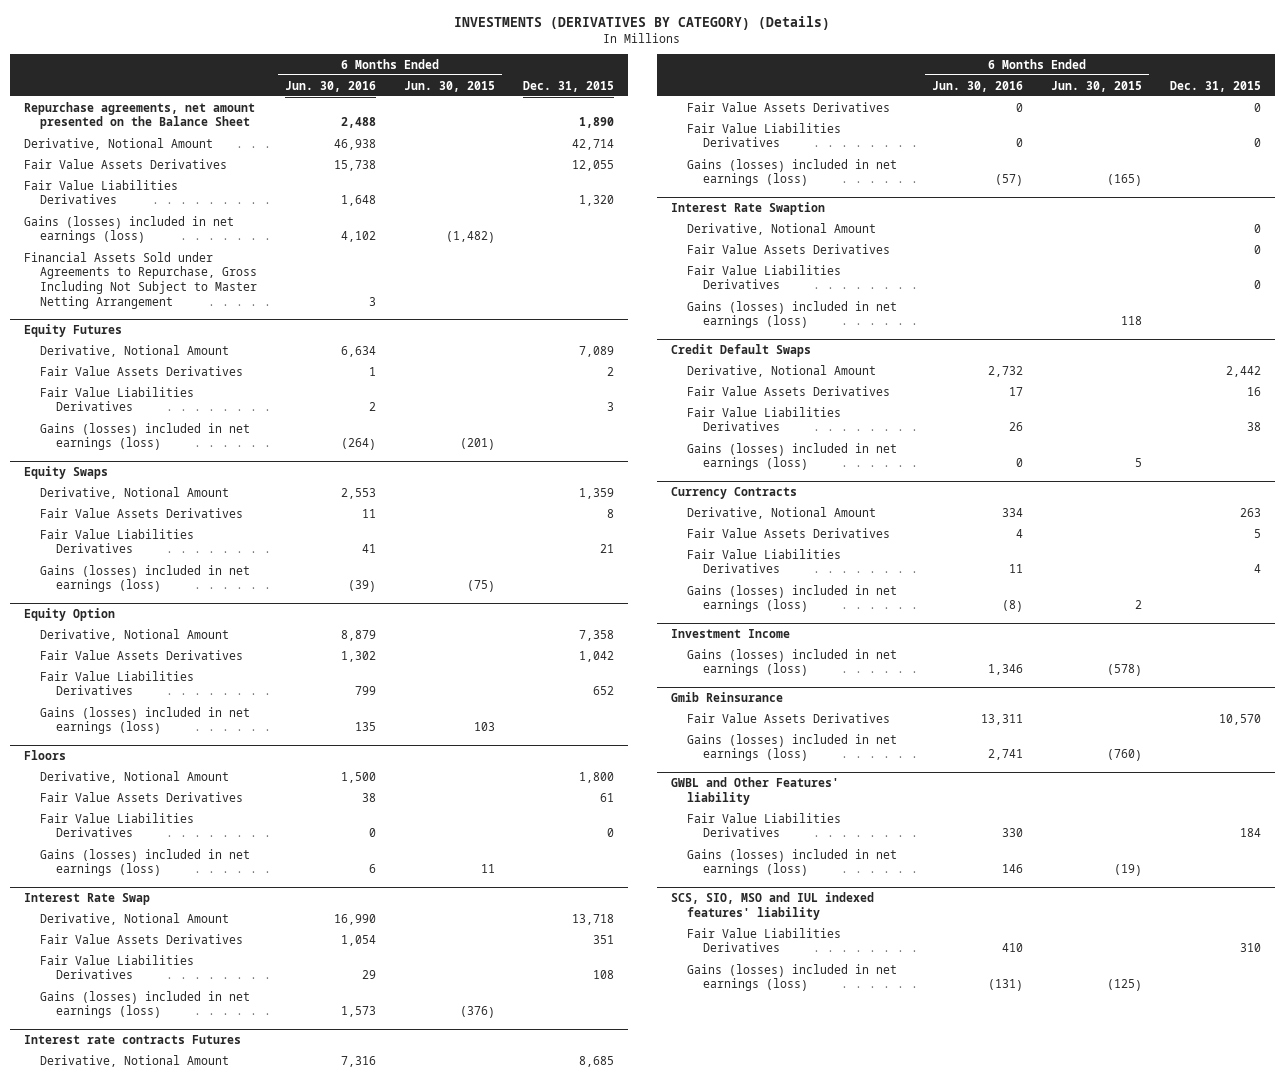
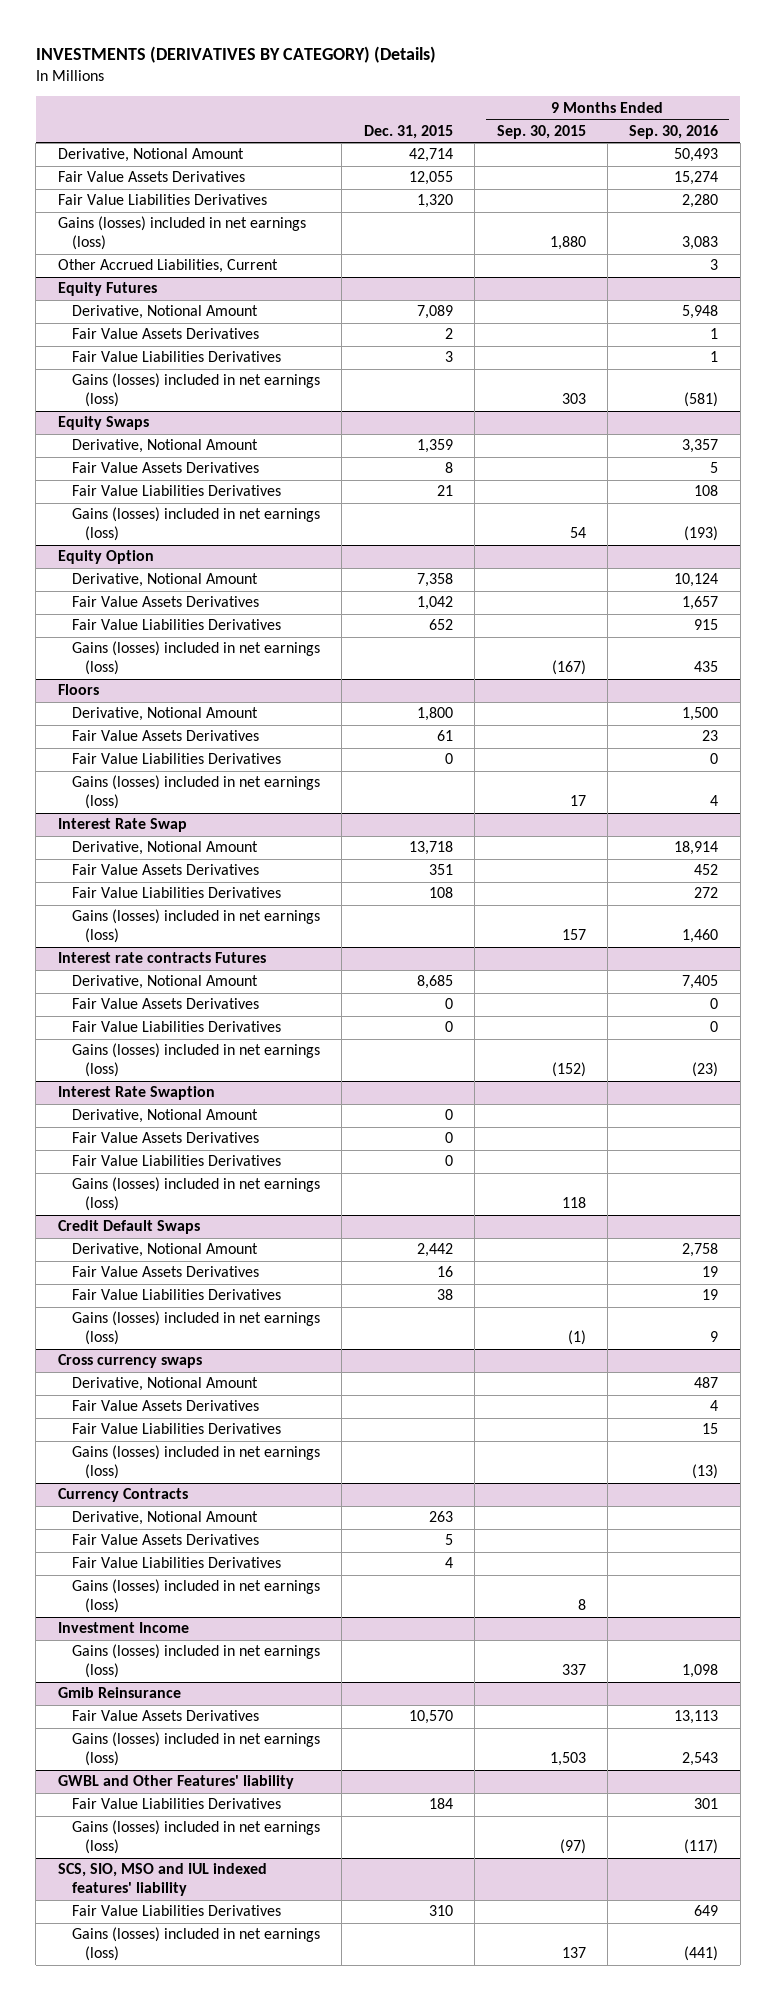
- | 6 Months Ended Jun. 30, 2016 | 6 Months Ended Jun. 30, 2015 | Dec. 31, 2015
+ | Dec. 31, 2015 | 9 Months Ended Sep. 30, 2015 | 9 Months Ended Sep. 30, 2016
- Repurchase agreements, net amount presented on the Balance Sheet | 2,488 | | 1,890
- Financial Assets Sold under Agreements to Repurchase, Gross Including Not Subject to Master Netting Arrangement | 3 | |
+ Other Accrued Liabilities, Current | | | 3
+ Cross currency swaps
+ Derivative, Notional Amount | | | 487
+ Fair Value Assets Derivatives | | | 4
+ Fair Value Liabilities Derivatives | | | 15
+ Gains (losses) included in net earnings (loss) | | | (13)

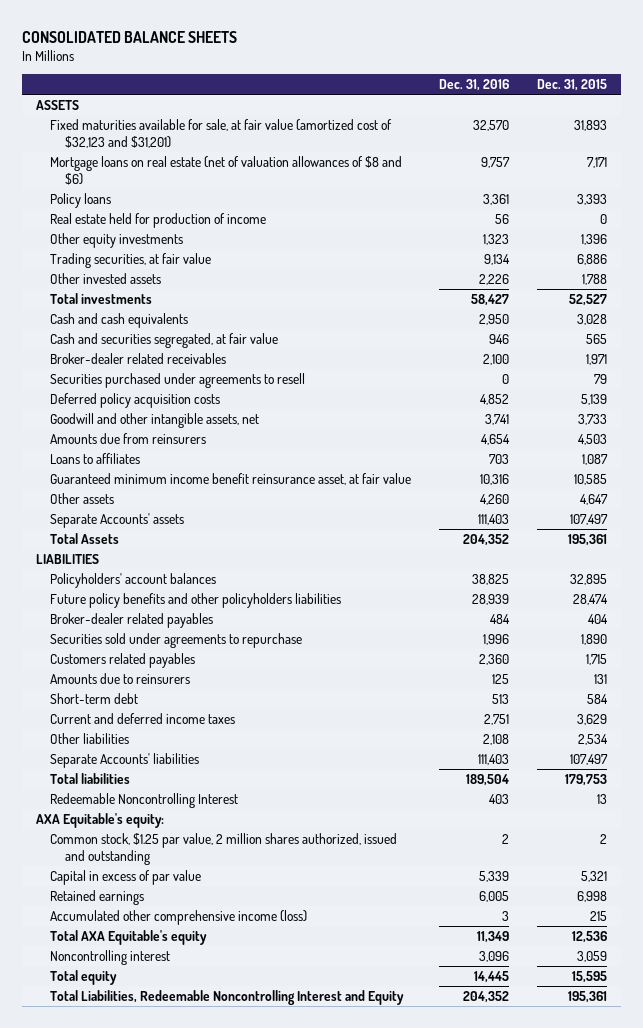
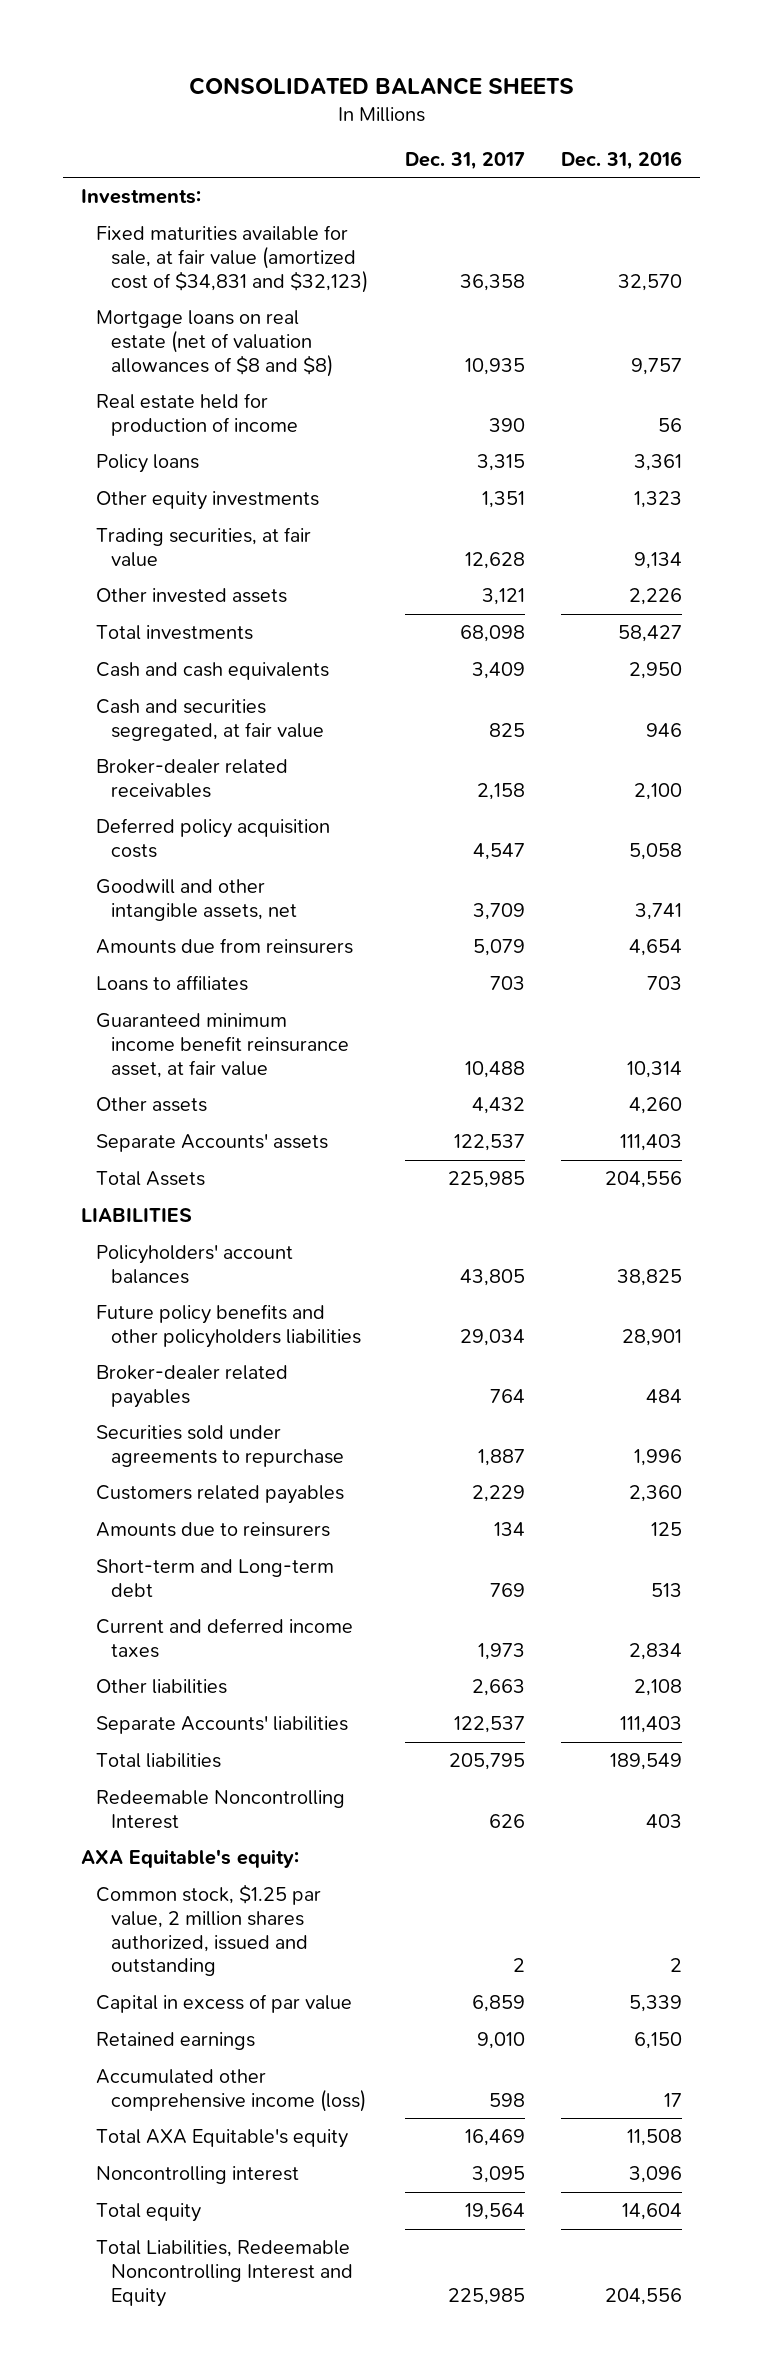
- | Dec. 31, 2016 | Dec. 31, 2015
+ | Dec. 31, 2017 | Dec. 31, 2016
- ASSETS
- Fixed maturities available for sale, at fair value (amortized cost of $32,123 and $31,201) | 32,570 | 31,893
- Mortgage loans on real estate (net of valuation allowances of $8 and $6) | 9,757 | 7,171
+ Investments:
+ Fixed maturities available for sale, at fair value (amortized cost of $34,831 and $32,123) | 36,358 | 32,570
+ Mortgage loans on real estate (net of valuation allowances of $8 and $8) | 10,935 | 9,757
moved down: Policy loans | 3,315 | 3,361
- Securities purchased under agreements to resell | 0 | 79
- Deferred policy acquisition costs | 4,852 | 5,139
+ Deferred policy acquisition costs | 4,547 | 5,058
- Guaranteed minimum income benefit reinsurance asset, at fair value | 10,316 | 10,585
+ Guaranteed minimum income benefit reinsurance asset, at fair value | 10,488 | 10,314
- Total Assets | 204,352 | 195,361
+ Total Assets | 225,985 | 204,556
- Future policy benefits and other policyholders liabilities | 28,939 | 28,474
+ Future policy benefits and other policyholders liabilities | 29,034 | 28,901
- Short-term debt | 513 | 584
- Current and deferred income taxes | 2,751 | 3,629
+ Short-term and Long-term debt | 769 | 513
+ Current and deferred income taxes | 1,973 | 2,834
- Total liabilities | 189,504 | 179,753
+ Total liabilities | 205,795 | 189,549
- Retained earnings | 6,005 | 6,998
- Accumulated other comprehensive income (loss) | 3 | 215
- Total AXA Equitable's equity | 11,349 | 12,536
+ Retained earnings | 9,010 | 6,150
+ Accumulated other comprehensive income (loss) | 598 | 17
+ Total AXA Equitable's equity | 16,469 | 11,508
- Total equity | 14,445 | 15,595
- Total Liabilities, Redeemable Noncontrolling Interest and Equity | 204,352 | 195,361
+ Total equity | 19,564 | 14,604
+ Total Liabilities, Redeemable Noncontrolling Interest and Equity | 225,985 | 204,556

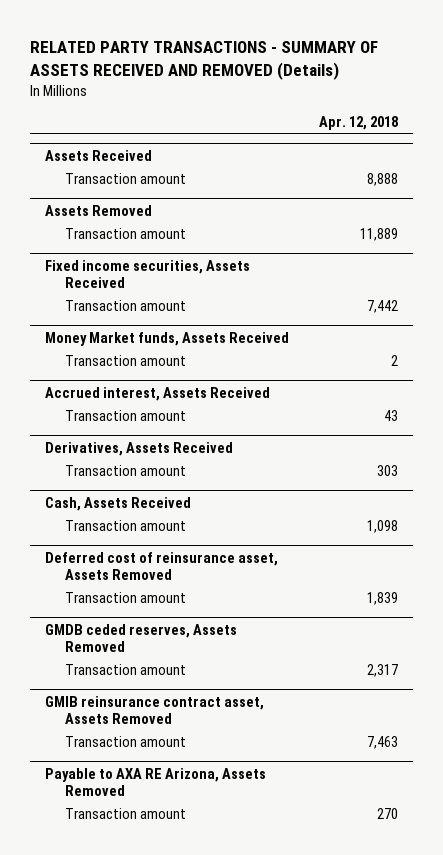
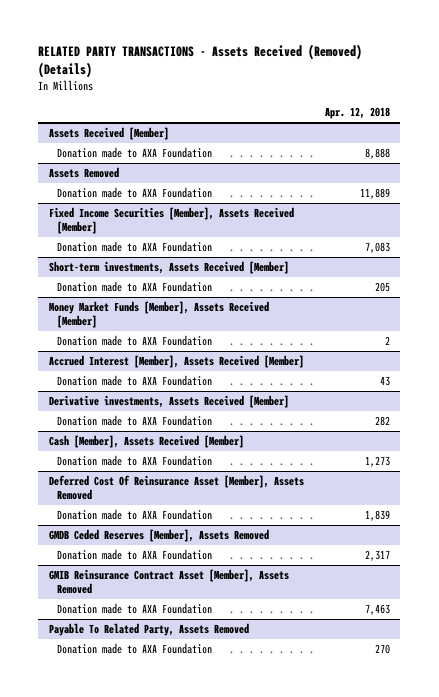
- RELATED PARTY TRANSACTIONS - SUMMARY OF ASSETS RECEIVED AND REMOVED (Details)
+ RELATED PARTY TRANSACTIONS - Assets Received (Removed) (Details)
- Assets Received
- Transaction amount | 8,888
+ Assets Received [Member]
+ Donation made to AXA Foundation | 8,888
@ Assets Removed
- Transaction amount | 11,889
- Fixed income securities, Assets Received
- Transaction amount | 7,442
- Money Market funds, Assets Received
- Transaction amount | 2
- Accrued interest, Assets Received
- Transaction amount | 43
- Derivatives, Assets Received
- Transaction amount | 303
- Cash, Assets Received
- Transaction amount | 1,098
- Deferred cost of reinsurance asset, Assets Removed
- Transaction amount | 1,839
- GMDB ceded reserves, Assets Removed
- Transaction amount | 2,317
- GMIB reinsurance contract asset, Assets Removed
- Transaction amount | 7,463
- Payable to AXA RE Arizona, Assets Removed
- Transaction amount | 270
@ Assets Removed
+ Donation made to AXA Foundation | 11,889
+ Fixed Income Securities [Member], Assets Received [Member]
+ Donation made to AXA Foundation | 7,083
+ Short-term investments, Assets Received [Member]
+ Donation made to AXA Foundation | 205
+ Money Market Funds [Member], Assets Received [Member]
+ Donation made to AXA Foundation | 2
+ Accrued Interest [Member], Assets Received [Member]
+ Donation made to AXA Foundation | 43
+ Derivative investments, Assets Received [Member]
+ Donation made to AXA Foundation | 282
+ Cash [Member], Assets Received [Member]
+ Donation made to AXA Foundation | 1,273
+ Deferred Cost Of Reinsurance Asset [Member], Assets Removed
+ Donation made to AXA Foundation | 1,839
+ GMDB Ceded Reserves [Member], Assets Removed
+ Donation made to AXA Foundation | 2,317
+ GMIB Reinsurance Contract Asset [Member], Assets Removed
+ Donation made to AXA Foundation | 7,463
+ Payable To Related Party, Assets Removed
+ Donation made to AXA Foundation | 270

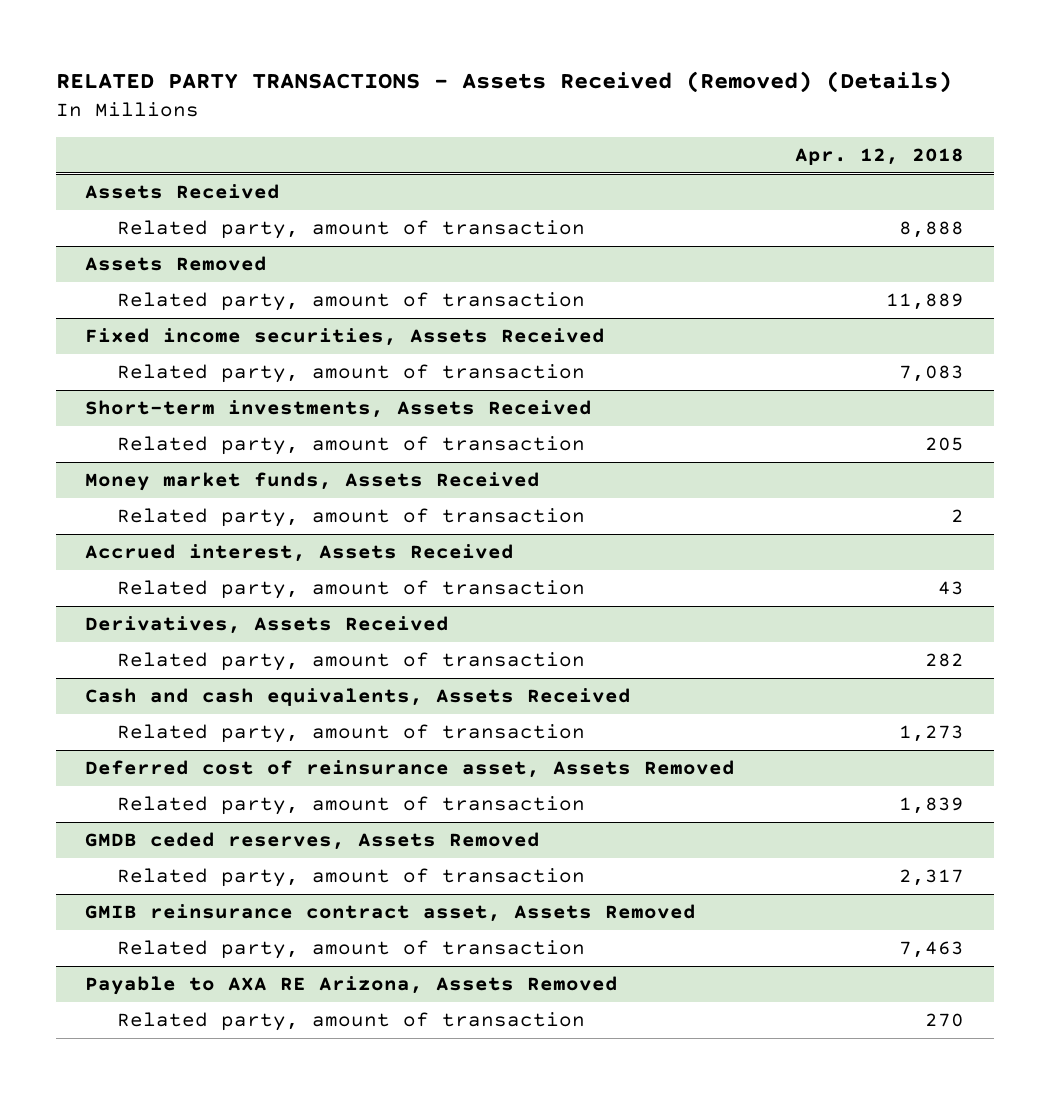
- Assets Received [Member]
- Donation made to AXA Foundation | 8,888
+ Assets Received
+ Related party, amount of transaction | 8,888
@ Assets Removed
- Donation made to AXA Foundation | 11,889
- Fixed Income Securities [Member], Assets Received [Member]
- Donation made to AXA Foundation | 7,083
- Short-term investments, Assets Received [Member]
- Donation made to AXA Foundation | 205
- Money Market Funds [Member], Assets Received [Member]
- Donation made to AXA Foundation | 2
- Accrued Interest [Member], Assets Received [Member]
- Donation made to AXA Foundation | 43
- Derivative investments, Assets Received [Member]
- Donation made to AXA Foundation | 282
- Cash [Member], Assets Received [Member]
- Donation made to AXA Foundation | 1,273
- Deferred Cost Of Reinsurance Asset [Member], Assets Removed
- Donation made to AXA Foundation | 1,839
- GMDB Ceded Reserves [Member], Assets Removed
- Donation made to AXA Foundation | 2,317
- GMIB Reinsurance Contract Asset [Member], Assets Removed
- Donation made to AXA Foundation | 7,463
- Payable To Related Party, Assets Removed
- Donation made to AXA Foundation | 270
@ Assets Removed
+ Related party, amount of transaction | 11,889
+ Fixed income securities, Assets Received
+ Related party, amount of transaction | 7,083
+ Short-term investments, Assets Received
+ Related party, amount of transaction | 205
+ Money market funds, Assets Received
+ Related party, amount of transaction | 2
+ Accrued interest, Assets Received
+ Related party, amount of transaction | 43
+ Derivatives, Assets Received
+ Related party, amount of transaction | 282
+ Cash and cash equivalents, Assets Received
+ Related party, amount of transaction | 1,273
+ Deferred cost of reinsurance asset, Assets Removed
+ Related party, amount of transaction | 1,839
+ GMDB ceded reserves, Assets Removed
+ Related party, amount of transaction | 2,317
+ GMIB reinsurance contract asset, Assets Removed
+ Related party, amount of transaction | 7,463
+ Payable to AXA RE Arizona, Assets Removed
+ Related party, amount of transaction | 270

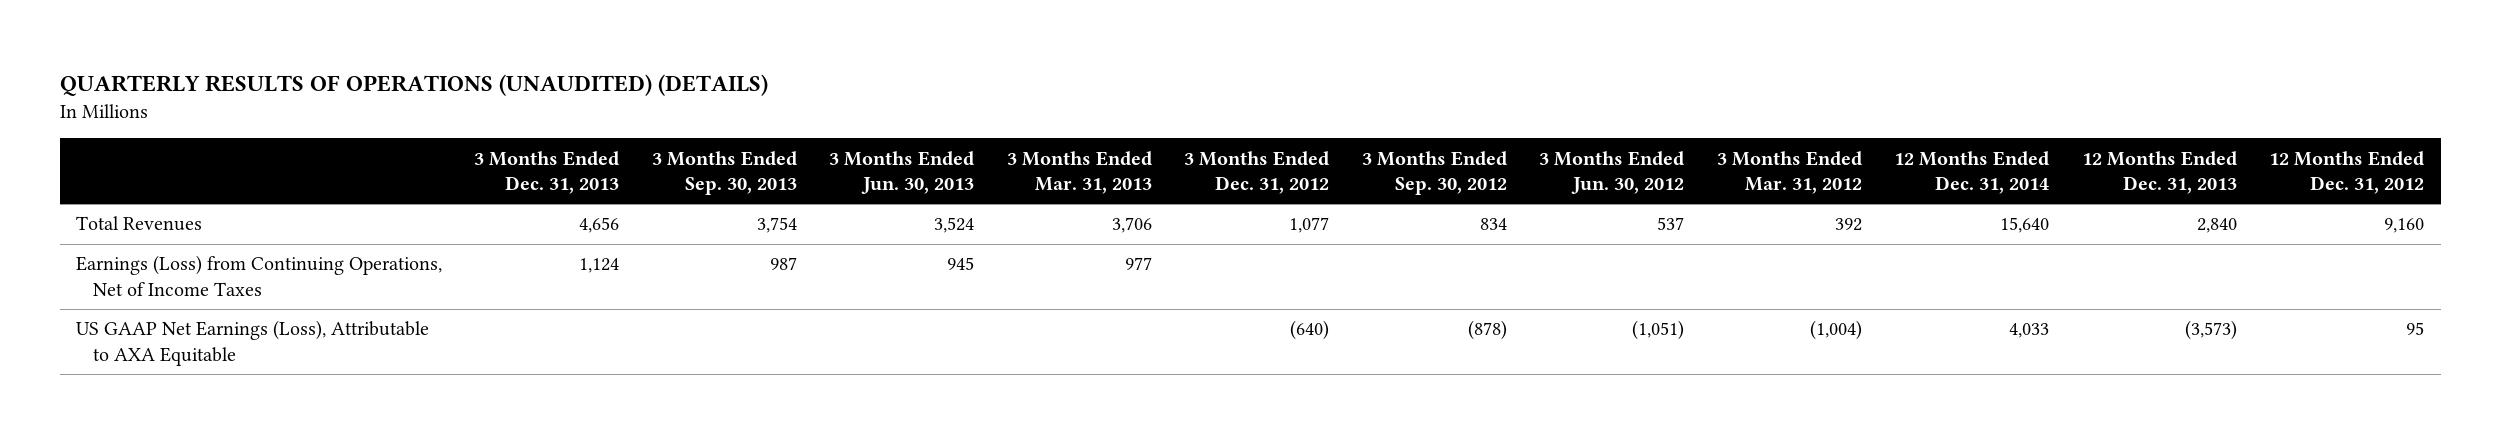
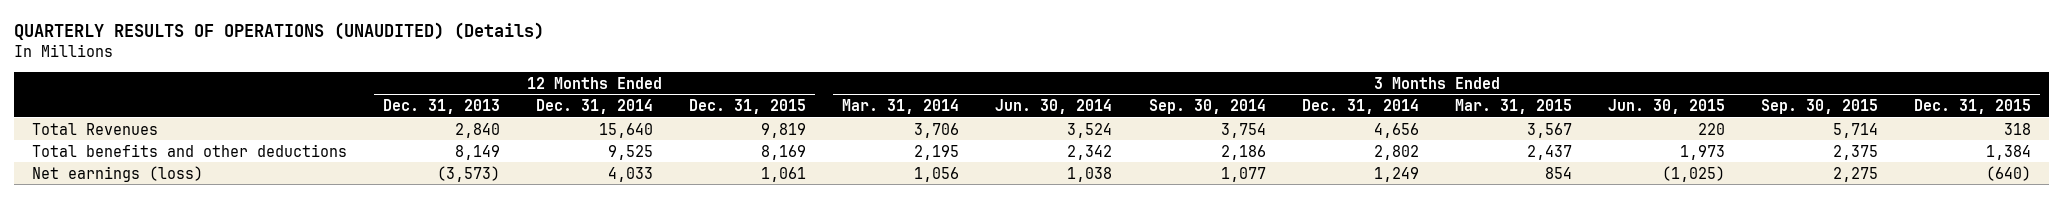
- QUARTERLY RESULTS OF OPERATIONS (UNAUDITED) (DETAILS)
+ QUARTERLY RESULTS OF OPERATIONS (UNAUDITED) (Details)
- | 3 Months Ended Dec. 31, 2013 | 3 Months Ended Sep. 30, 2013 | 3 Months Ended Jun. 30, 2013 | 3 Months Ended Mar. 31, 2013 | 3 Months Ended Dec. 31, 2012 | 3 Months Ended Sep. 30, 2012 | 3 Months Ended Jun. 30, 2012 | 3 Months Ended Mar. 31, 2012 | 12 Months Ended Dec. 31, 2014 | 12 Months Ended Dec. 31, 2013 | 12 Months Ended Dec. 31, 2012
+ | 12 Months Ended Dec. 31, 2013 | 12 Months Ended Dec. 31, 2014 | 12 Months Ended Dec. 31, 2015 | 3 Months Ended Mar. 31, 2014 | 3 Months Ended Jun. 30, 2014 | 3 Months Ended Sep. 30, 2014 | 3 Months Ended Dec. 31, 2014 | 3 Months Ended Mar. 31, 2015 | 3 Months Ended Jun. 30, 2015 | 3 Months Ended Sep. 30, 2015 | 3 Months Ended Dec. 31, 2015
- Earnings (Loss) from Continuing Operations, Net of Income Taxes | 1,124 | 987 | 945 | 977 | | | | | | |
- US GAAP Net Earnings (Loss), Attributable to AXA Equitable | | | | | (640) | (878) | (1,051) | (1,004) | 4,033 | (3,573) | 95
+ Total benefits and other deductions | 8,149 | 9,525 | 8,169 | 2,195 | 2,342 | 2,186 | 2,802 | 2,437 | 1,973 | 2,375 | 1,384
+ Net earnings (loss) | (3,573) | 4,033 | 1,061 | 1,056 | 1,038 | 1,077 | 1,249 | 854 | (1,025) | 2,275 | (640)

